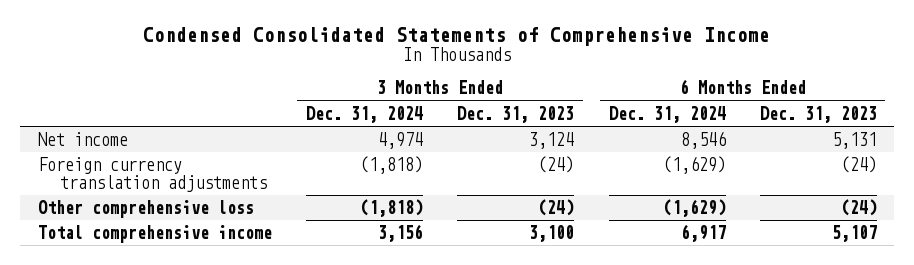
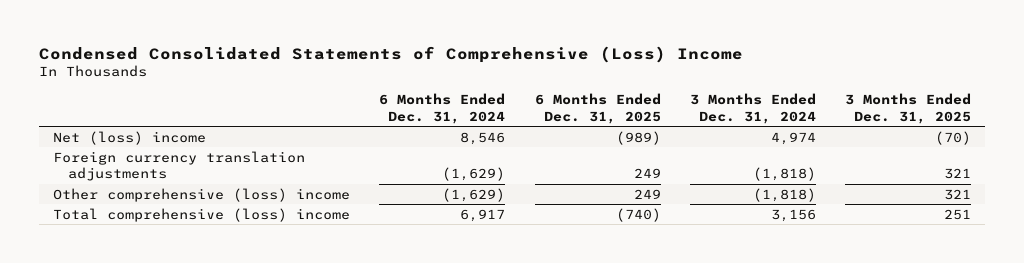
- Condensed Consolidated Statements of Comprehensive Income
+ Condensed Consolidated Statements of Comprehensive (Loss) Income
- | 3 Months Ended Dec. 31, 2024 | 3 Months Ended Dec. 31, 2023 | 6 Months Ended Dec. 31, 2024 | 6 Months Ended Dec. 31, 2023
+ | 6 Months Ended Dec. 31, 2024 | 6 Months Ended Dec. 31, 2025 | 3 Months Ended Dec. 31, 2024 | 3 Months Ended Dec. 31, 2025
- Net income | 4,974 | 3,124 | 8,546 | 5,131
+ Net (loss) income | 8,546 | (989) | 4,974 | (70)
- Other comprehensive loss | (1,818) | (24) | (1,629) | (24)
- Total comprehensive income | 3,156 | 3,100 | 6,917 | 5,107
+ Other comprehensive (loss) income | (1,629) | 249 | (1,818) | 321
+ Total comprehensive (loss) income | 6,917 | (740) | 3,156 | 251

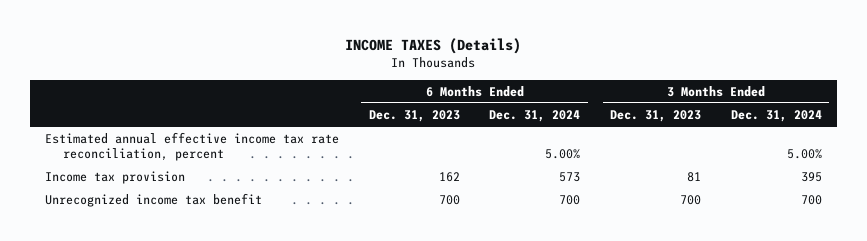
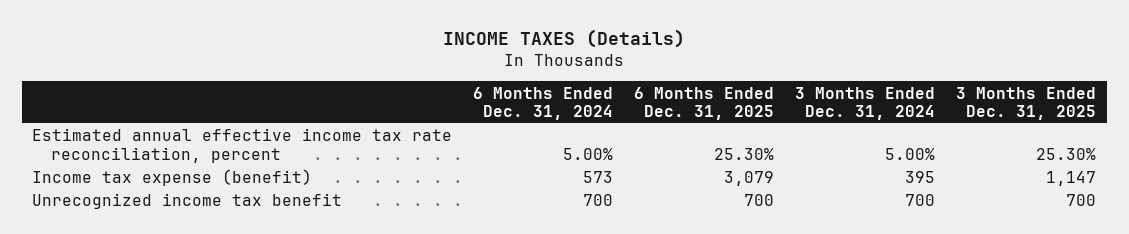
- | 6 Months Ended Dec. 31, 2023 | 6 Months Ended Dec. 31, 2024 | 3 Months Ended Dec. 31, 2023 | 3 Months Ended Dec. 31, 2024
+ | 6 Months Ended Dec. 31, 2024 | 6 Months Ended Dec. 31, 2025 | 3 Months Ended Dec. 31, 2024 | 3 Months Ended Dec. 31, 2025
- Income tax provision | 162 | 573 | 81 | 395
+ Income tax expense (benefit) | 573 | 3,079 | 395 | 1,147

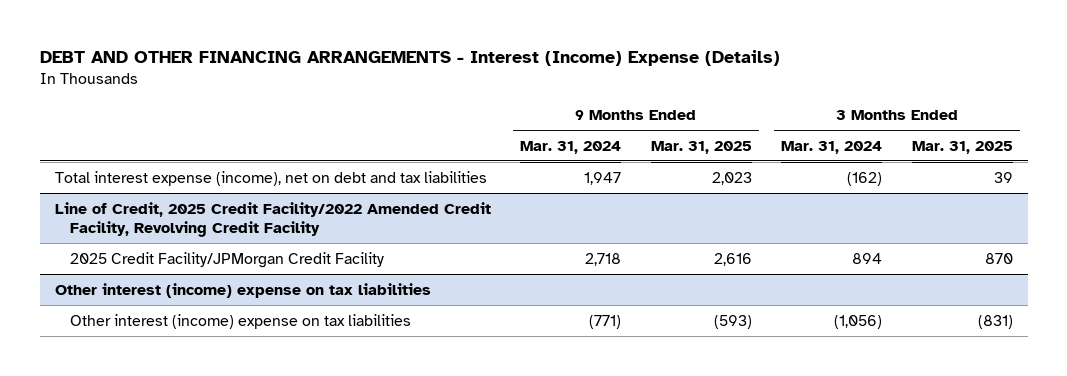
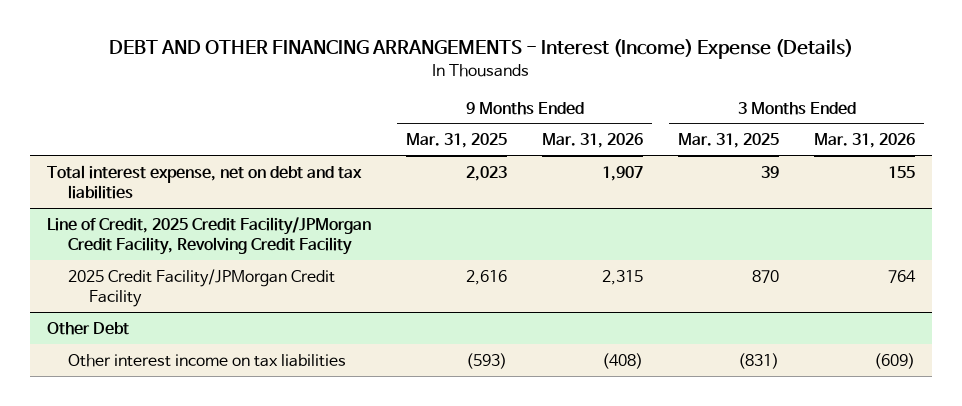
- | 9 Months Ended Mar. 31, 2024 | 9 Months Ended Mar. 31, 2025 | 3 Months Ended Mar. 31, 2024 | 3 Months Ended Mar. 31, 2025
+ | 9 Months Ended Mar. 31, 2025 | 9 Months Ended Mar. 31, 2026 | 3 Months Ended Mar. 31, 2025 | 3 Months Ended Mar. 31, 2026
- Total interest expense (income), net on debt and tax liabilities | 1,947 | 2,023 | (162) | 39
- Line of Credit, 2025 Credit Facility/2022 Amended Credit Facility, Revolving Credit Facility
+ Total interest expense, net on debt and tax liabilities | 2,023 | 1,907 | 39 | 155
+ Line of Credit, 2025 Credit Facility/JPMorgan Credit Facility, Revolving Credit Facility
- Other interest (income) expense on tax liabilities
- Other interest (income) expense on tax liabilities | (771) | (593) | (1,056) | (831)
+ Other Debt
+ Other interest income on tax liabilities | (593) | (408) | (831) | (609)

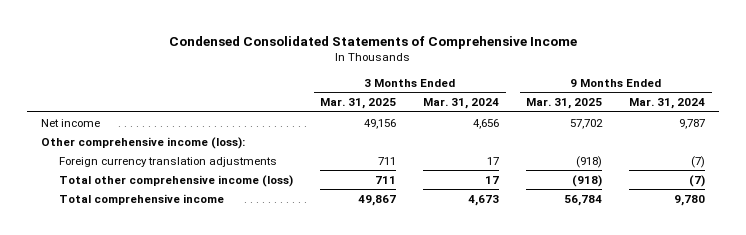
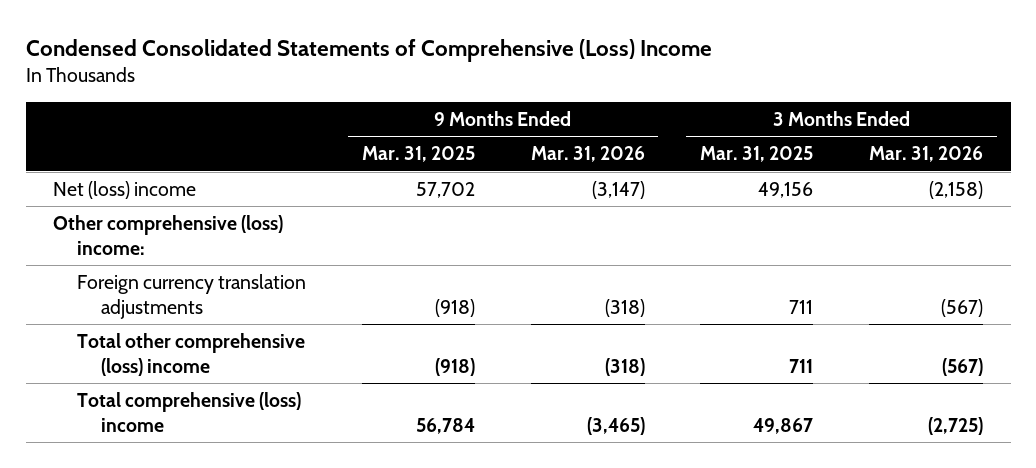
- Condensed Consolidated Statements of Comprehensive Income
+ Condensed Consolidated Statements of Comprehensive (Loss) Income
- | 3 Months Ended Mar. 31, 2025 | 3 Months Ended Mar. 31, 2024 | 9 Months Ended Mar. 31, 2025 | 9 Months Ended Mar. 31, 2024
+ | 9 Months Ended Mar. 31, 2025 | 9 Months Ended Mar. 31, 2026 | 3 Months Ended Mar. 31, 2025 | 3 Months Ended Mar. 31, 2026
- Net income | 49,156 | 4,656 | 57,702 | 9,787
- Other comprehensive income (loss):
+ Net (loss) income | 57,702 | (3,147) | 49,156 | (2,158)
+ Other comprehensive (loss) income:
- Total other comprehensive income (loss) | 711 | 17 | (918) | (7)
- Total comprehensive income | 49,867 | 4,673 | 56,784 | 9,780
+ Total other comprehensive (loss) income | (918) | (318) | 711 | (567)
+ Total comprehensive (loss) income | 56,784 | (3,465) | 49,867 | (2,725)

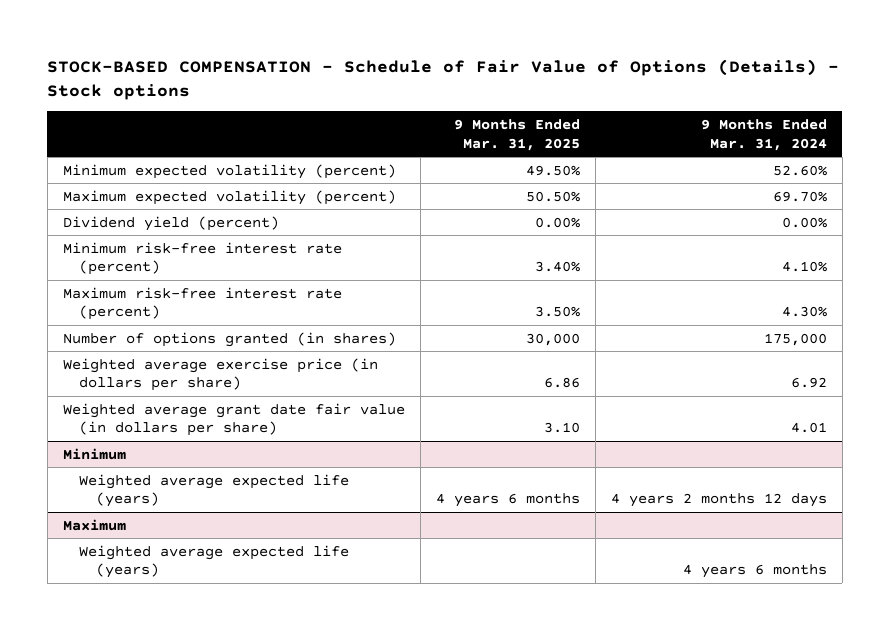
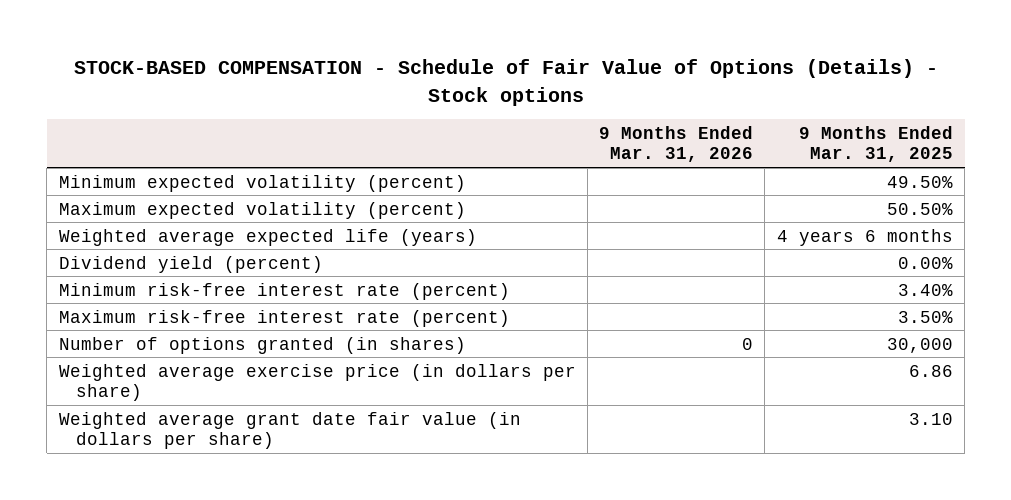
- | 9 Months Ended Mar. 31, 2025 | 9 Months Ended Mar. 31, 2024
+ | 9 Months Ended Mar. 31, 2026 | 9 Months Ended Mar. 31, 2025
+ Weighted average expected life (years) | | 4 years 6 months
- Minimum
- Weighted average expected life (years) | 4 years 6 months | 4 years 2 months 12 days
- Maximum
- Weighted average expected life (years) | | 4 years 6 months

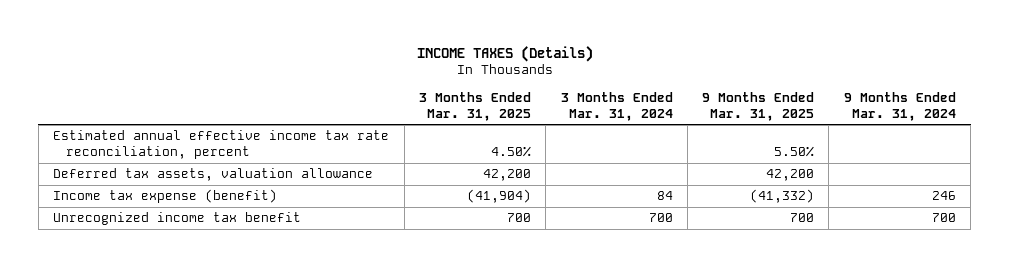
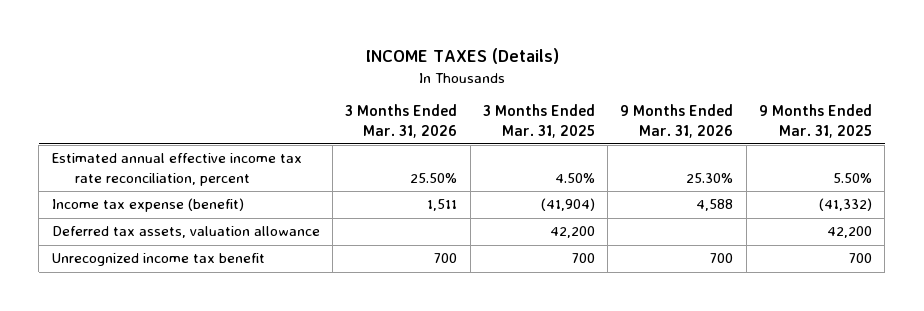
- | 3 Months Ended Mar. 31, 2025 | 3 Months Ended Mar. 31, 2024 | 9 Months Ended Mar. 31, 2025 | 9 Months Ended Mar. 31, 2024
+ | 3 Months Ended Mar. 31, 2026 | 3 Months Ended Mar. 31, 2025 | 9 Months Ended Mar. 31, 2026 | 9 Months Ended Mar. 31, 2025
moved down: Deferred tax assets, valuation allowance | | 42,200 | | 42,200

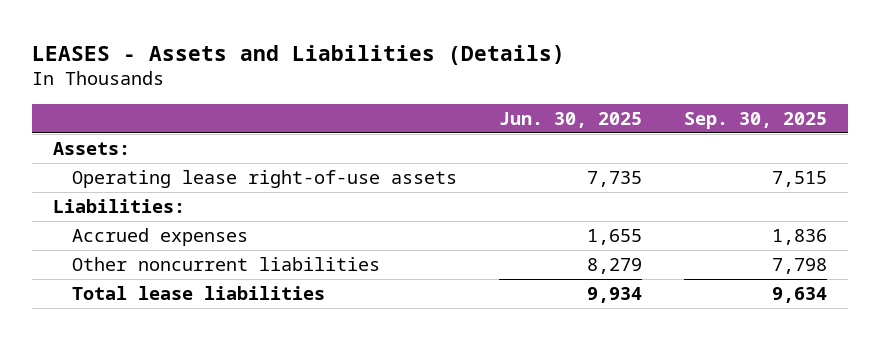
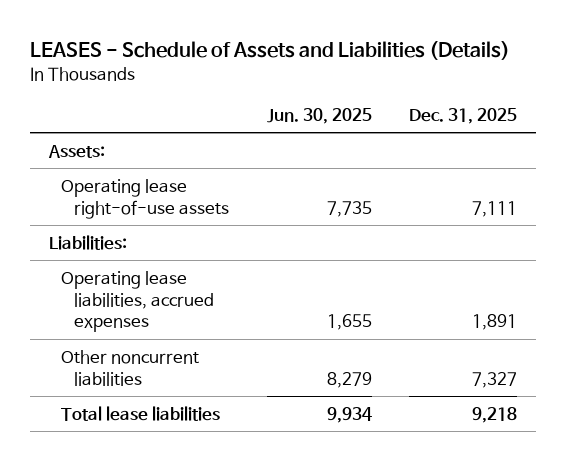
- LEASES - Assets and Liabilities (Details)
+ LEASES - Schedule of Assets and Liabilities (Details)
- | Jun. 30, 2025 | Sep. 30, 2025
+ | Jun. 30, 2025 | Dec. 31, 2025
- Accrued expenses | 1,655 | 1,836
+ Operating lease liabilities, accrued expenses | 1,655 | 1,891

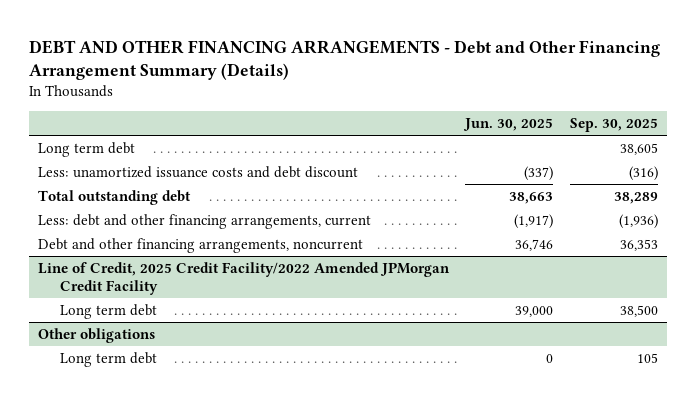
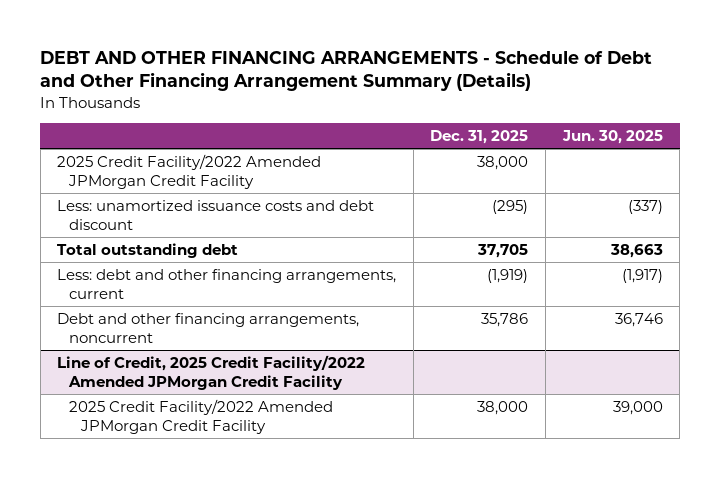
- DEBT AND OTHER FINANCING ARRANGEMENTS - Debt and Other Financing Arrangement Summary (Details)
+ DEBT AND OTHER FINANCING ARRANGEMENTS - Schedule of Debt and Other Financing Arrangement Summary (Details)
- | Jun. 30, 2025 | Sep. 30, 2025
+ | Dec. 31, 2025 | Jun. 30, 2025
- Long term debt | | 38,605
+ 2025 Credit Facility/2022 Amended JPMorgan Credit Facility | 38,000 |
@ Line of Credit, 2025 Credit Facility/2022 Amended JPMorgan Credit Facility
- Long term debt | 39,000 | 38,500
- Other obligations
- Long term debt | 0 | 105
@ Line of Credit, 2025 Credit Facility/2022 Amended JPMorgan Credit Facility
+ 2025 Credit Facility/2022 Amended JPMorgan Credit Facility | 38,000 | 39,000

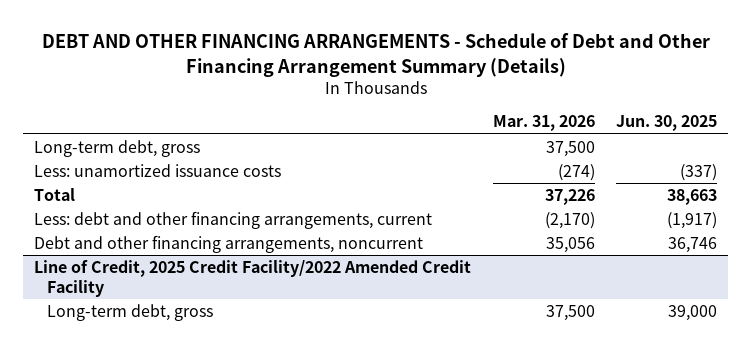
- | Dec. 31, 2025 | Jun. 30, 2025
+ | Mar. 31, 2026 | Jun. 30, 2025
- 2025 Credit Facility/2022 Amended JPMorgan Credit Facility | 38,000 |
- Less: unamortized issuance costs and debt discount | (295) | (337)
- Total outstanding debt | 37,705 | 38,663
+ Long-term debt, gross | 37,500 |
+ Less: unamortized issuance costs | (274) | (337)
+ Total | 37,226 | 38,663
- Line of Credit, 2025 Credit Facility/2022 Amended JPMorgan Credit Facility
- 2025 Credit Facility/2022 Amended JPMorgan Credit Facility | 38,000 | 39,000
+ Line of Credit, 2025 Credit Facility/2022 Amended Credit Facility
+ Long-term debt, gross | 37,500 | 39,000

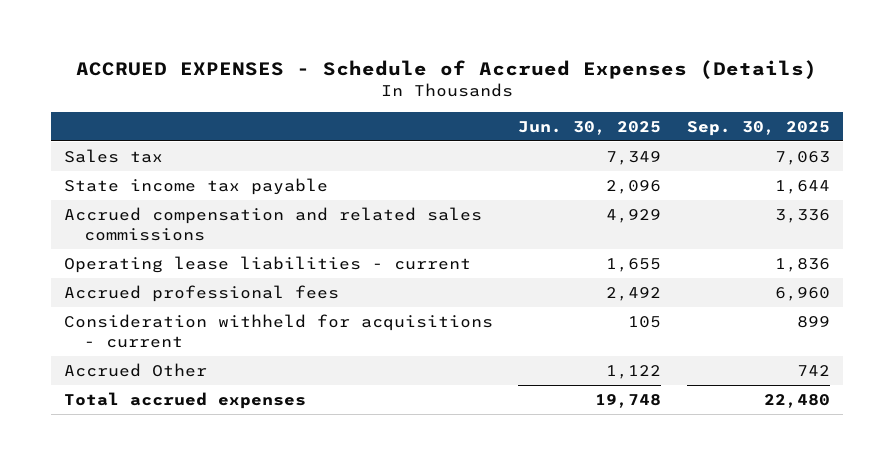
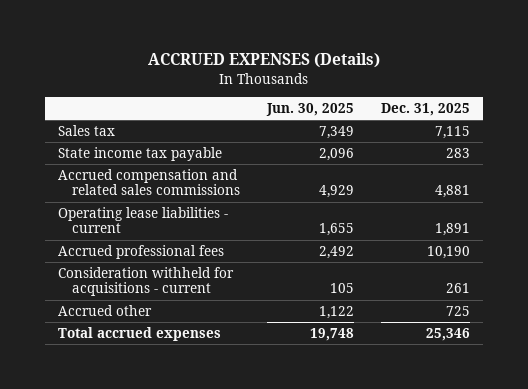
- ACCRUED EXPENSES - Schedule of Accrued Expenses (Details)
+ ACCRUED EXPENSES (Details)
- | Jun. 30, 2025 | Sep. 30, 2025
+ | Jun. 30, 2025 | Dec. 31, 2025
- Accrued Other | 1,122 | 742
+ Accrued other | 1,122 | 725

